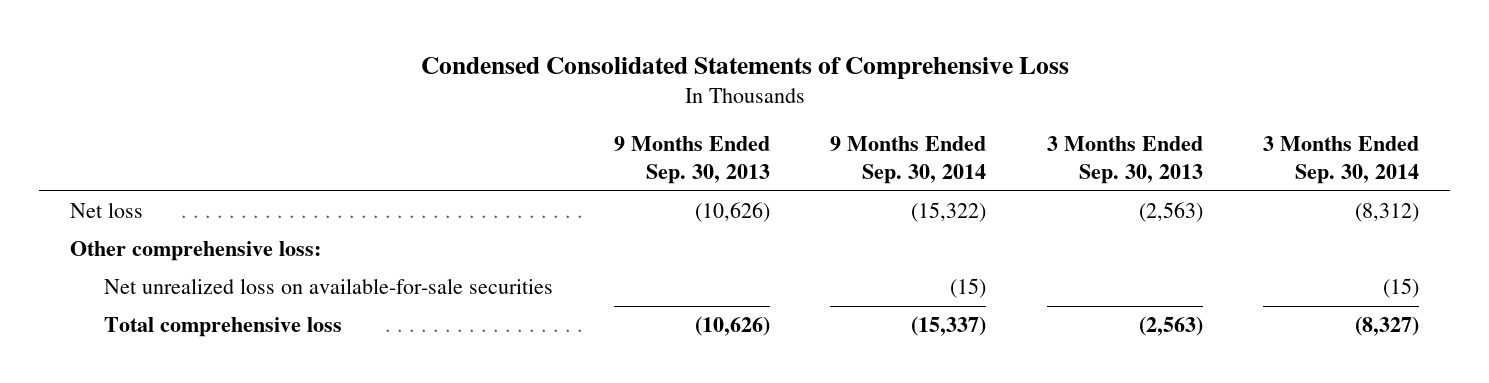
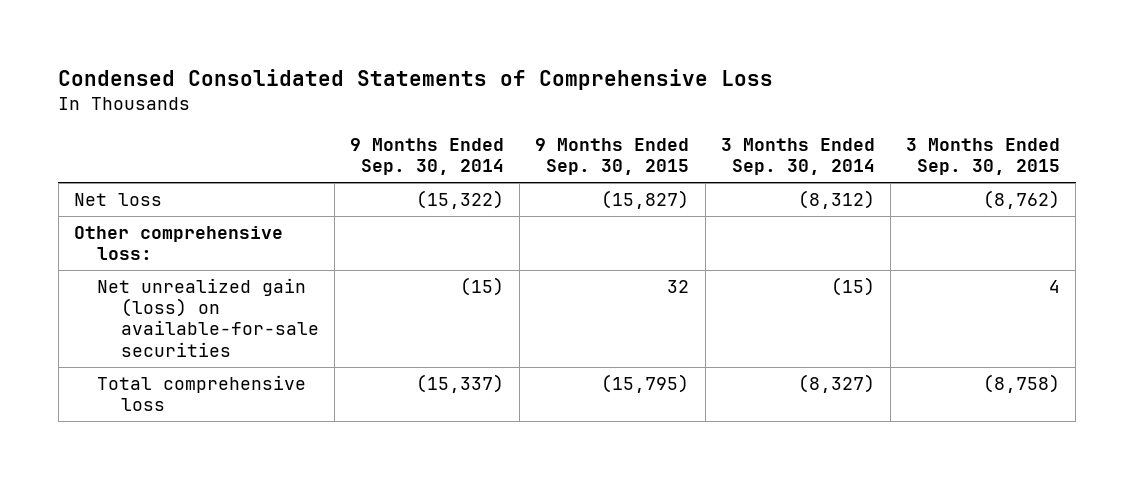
- | 9 Months Ended Sep. 30, 2013 | 9 Months Ended Sep. 30, 2014 | 3 Months Ended Sep. 30, 2013 | 3 Months Ended Sep. 30, 2014
+ | 9 Months Ended Sep. 30, 2014 | 9 Months Ended Sep. 30, 2015 | 3 Months Ended Sep. 30, 2014 | 3 Months Ended Sep. 30, 2015
- Net unrealized loss on available-for-sale securities | | (15) | | (15)
+ Net unrealized gain (loss) on available-for-sale securities | (15) | 32 | (15) | 4

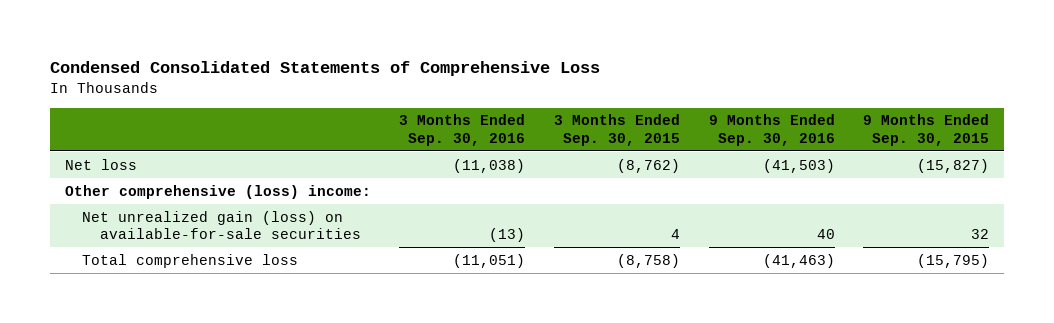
- | 9 Months Ended Sep. 30, 2014 | 9 Months Ended Sep. 30, 2015 | 3 Months Ended Sep. 30, 2014 | 3 Months Ended Sep. 30, 2015
+ | 3 Months Ended Sep. 30, 2016 | 3 Months Ended Sep. 30, 2015 | 9 Months Ended Sep. 30, 2016 | 9 Months Ended Sep. 30, 2015
- Other comprehensive loss:
+ Other comprehensive (loss) income:

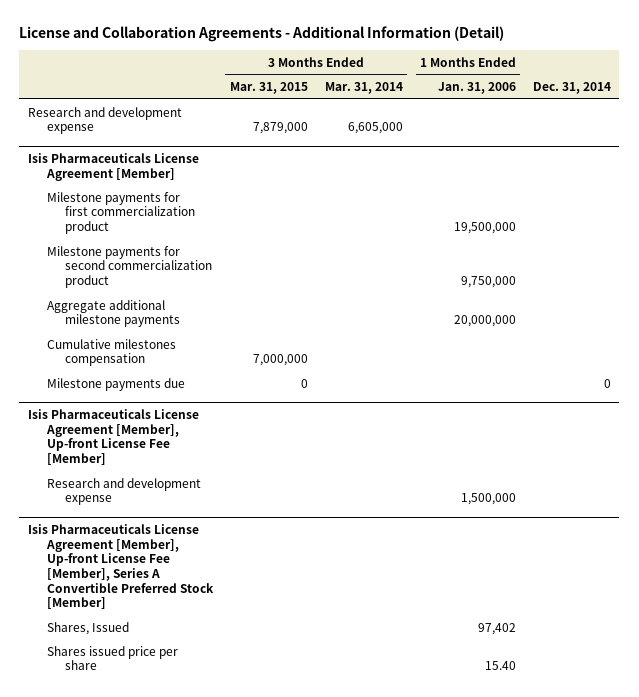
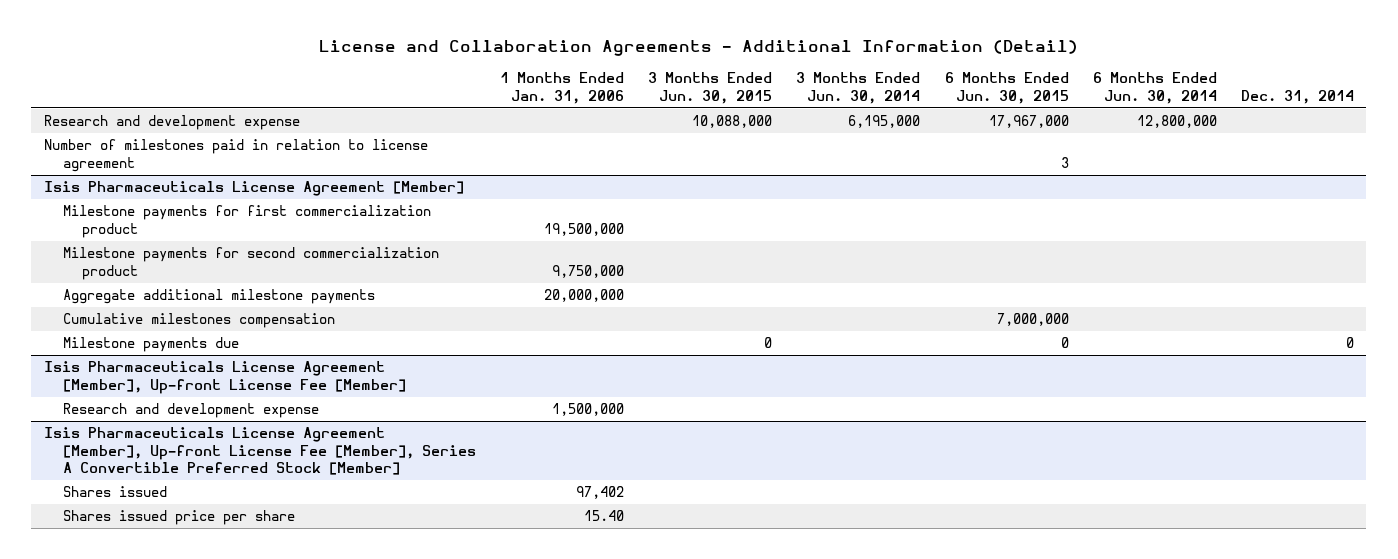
- | 3 Months Ended Mar. 31, 2015 | 3 Months Ended Mar. 31, 2014 | 1 Months Ended Jan. 31, 2006 | Dec. 31, 2014
+ | 1 Months Ended Jan. 31, 2006 | 3 Months Ended Jun. 30, 2015 | 3 Months Ended Jun. 30, 2014 | 6 Months Ended Jun. 30, 2015 | 6 Months Ended Jun. 30, 2014 | Dec. 31, 2014
+ Number of milestones paid in relation to license agreement | | | | 3 | |
@ Isis Pharmaceuticals License Agreement [Member], Up-front License Fee [Member], Series A Convertible Preferred Stock [Member]
- Shares, Issued | | | 97,402 |
+ Shares issued | 97,402 | | | | |

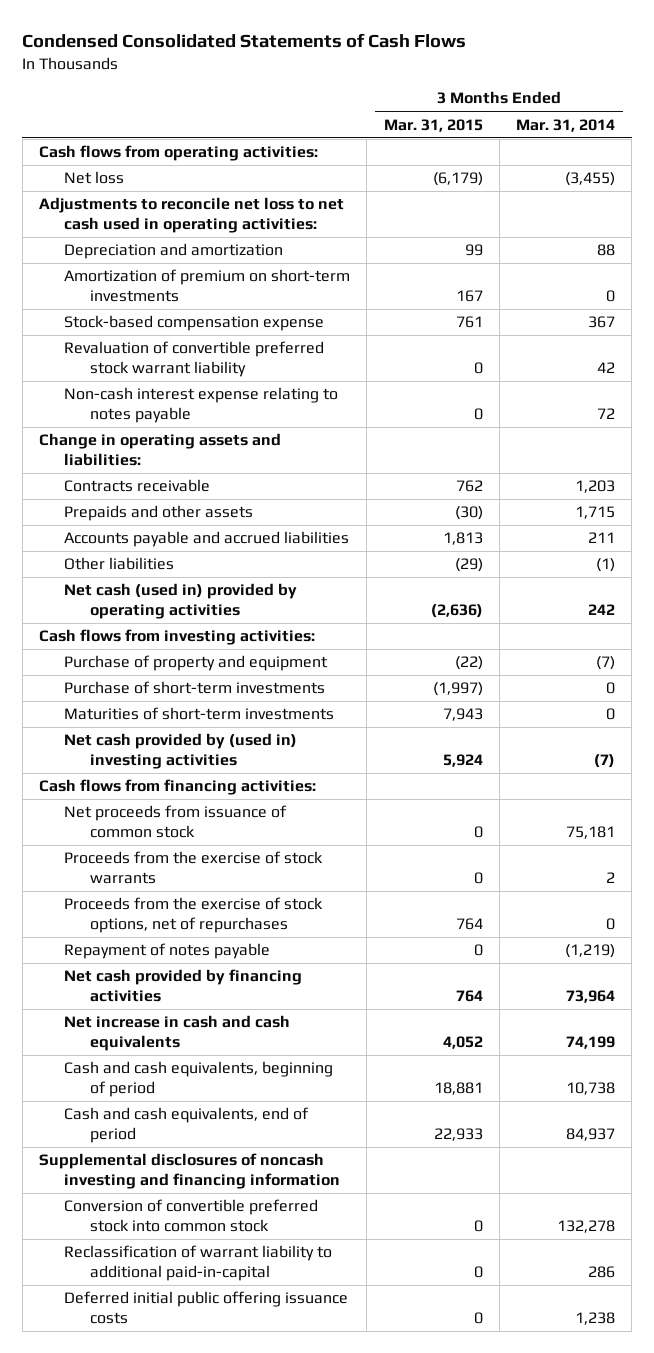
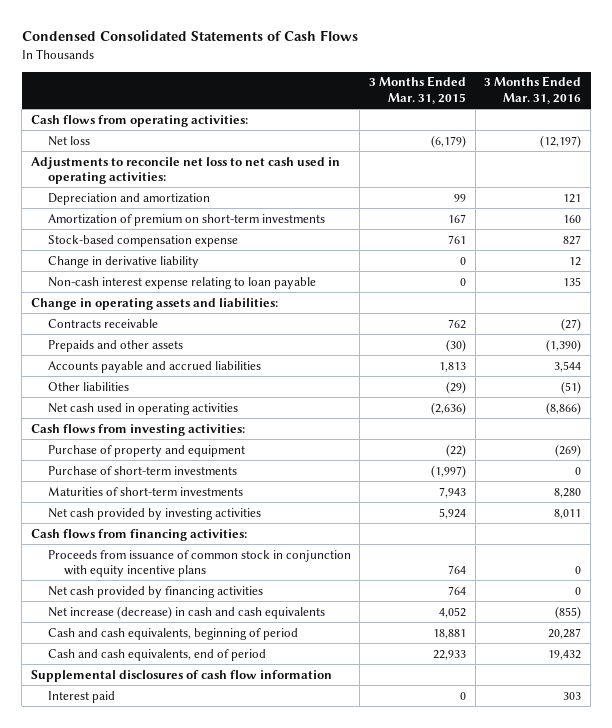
- | 3 Months Ended Mar. 31, 2015 | 3 Months Ended Mar. 31, 2014
+ | 3 Months Ended Mar. 31, 2015 | 3 Months Ended Mar. 31, 2016
- Revaluation of convertible preferred stock warrant liability | 0 | 42
- Non-cash interest expense relating to notes payable | 0 | 72
+ Change in derivative liability | 0 | 12
+ Non-cash interest expense relating to loan payable | 0 | 135
- Net cash (used in) provided by operating activities | (2,636) | 242
+ Net cash used in operating activities | (2,636) | (8,866)
- Net cash provided by (used in) investing activities | 5,924 | (7)
+ Net cash provided by investing activities | 5,924 | 8,011
- Net proceeds from issuance of common stock | 0 | 75,181
- Proceeds from the exercise of stock warrants | 0 | 2
- Proceeds from the exercise of stock options, net of repurchases | 764 | 0
- Repayment of notes payable | 0 | (1,219)
+ Proceeds from issuance of common stock in conjunction with equity incentive plans | 764 | 0
- Net increase in cash and cash equivalents | 4,052 | 74,199
+ Net increase (decrease) in cash and cash equivalents | 4,052 | (855)
- Supplemental disclosures of noncash investing and financing information
- Conversion of convertible preferred stock into common stock | 0 | 132,278
- Reclassification of warrant liability to additional paid-in-capital | 0 | 286
- Deferred initial public offering issuance costs | 0 | 1,238
+ Supplemental disclosures of cash flow information
+ Interest paid | 0 | 303

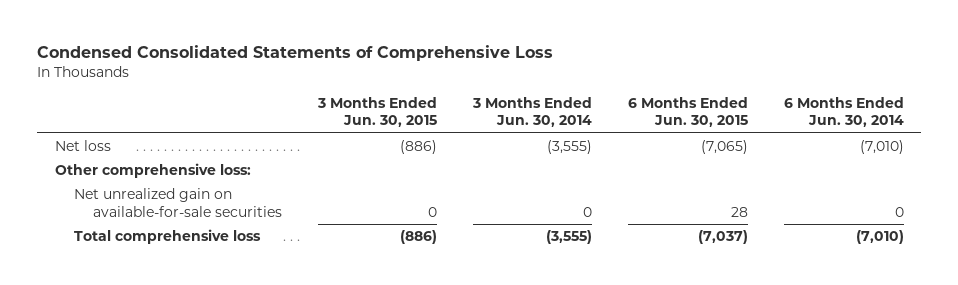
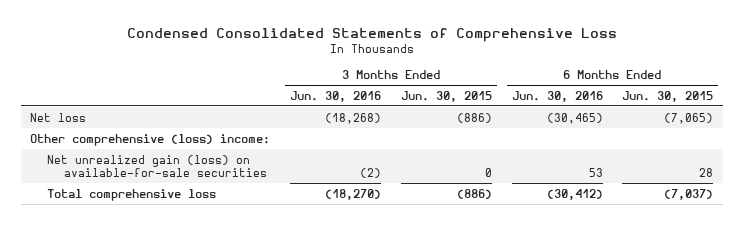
- | 3 Months Ended Jun. 30, 2015 | 3 Months Ended Jun. 30, 2014 | 6 Months Ended Jun. 30, 2015 | 6 Months Ended Jun. 30, 2014
+ | 3 Months Ended Jun. 30, 2016 | 3 Months Ended Jun. 30, 2015 | 6 Months Ended Jun. 30, 2016 | 6 Months Ended Jun. 30, 2015
- Other comprehensive loss:
- Net unrealized gain on available-for-sale securities | 0 | 0 | 28 | 0
+ Other comprehensive (loss) income:
+ Net unrealized gain (loss) on available-for-sale securities | (2) | 0 | 53 | 28

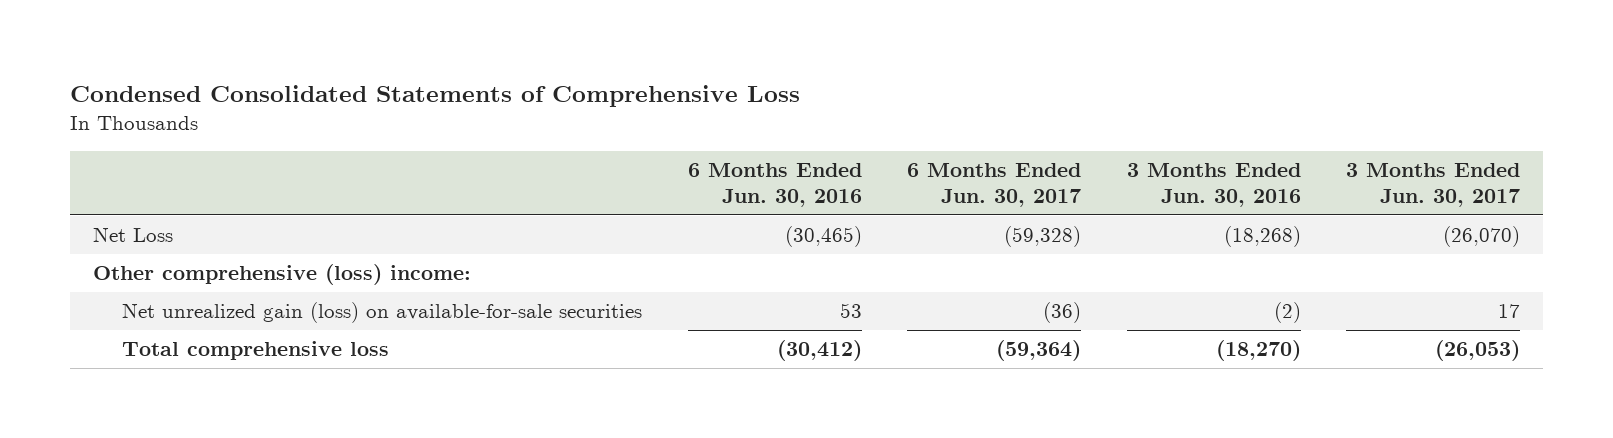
- | 3 Months Ended Jun. 30, 2016 | 3 Months Ended Jun. 30, 2015 | 6 Months Ended Jun. 30, 2016 | 6 Months Ended Jun. 30, 2015
+ | 6 Months Ended Jun. 30, 2016 | 6 Months Ended Jun. 30, 2017 | 3 Months Ended Jun. 30, 2016 | 3 Months Ended Jun. 30, 2017
- Net loss | (18,268) | (886) | (30,465) | (7,065)
+ Net Loss | (30,465) | (59,328) | (18,268) | (26,070)

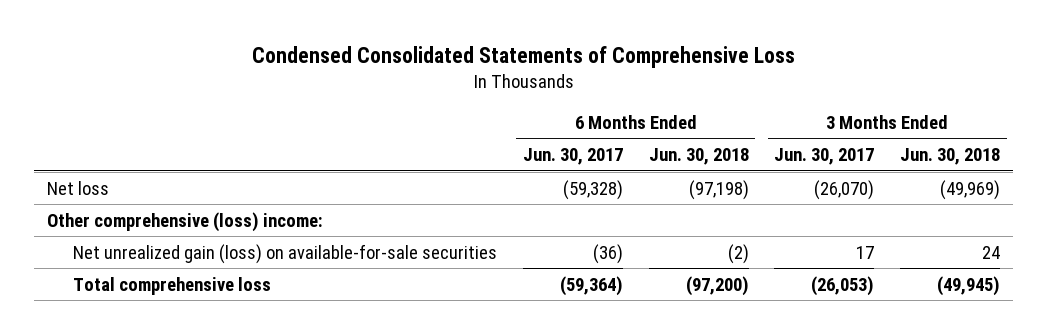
- | 6 Months Ended Jun. 30, 2016 | 6 Months Ended Jun. 30, 2017 | 3 Months Ended Jun. 30, 2016 | 3 Months Ended Jun. 30, 2017
+ | 6 Months Ended Jun. 30, 2017 | 6 Months Ended Jun. 30, 2018 | 3 Months Ended Jun. 30, 2017 | 3 Months Ended Jun. 30, 2018
- Net Loss | (30,465) | (59,328) | (18,268) | (26,070)
+ Net loss | (59,328) | (97,198) | (26,070) | (49,969)

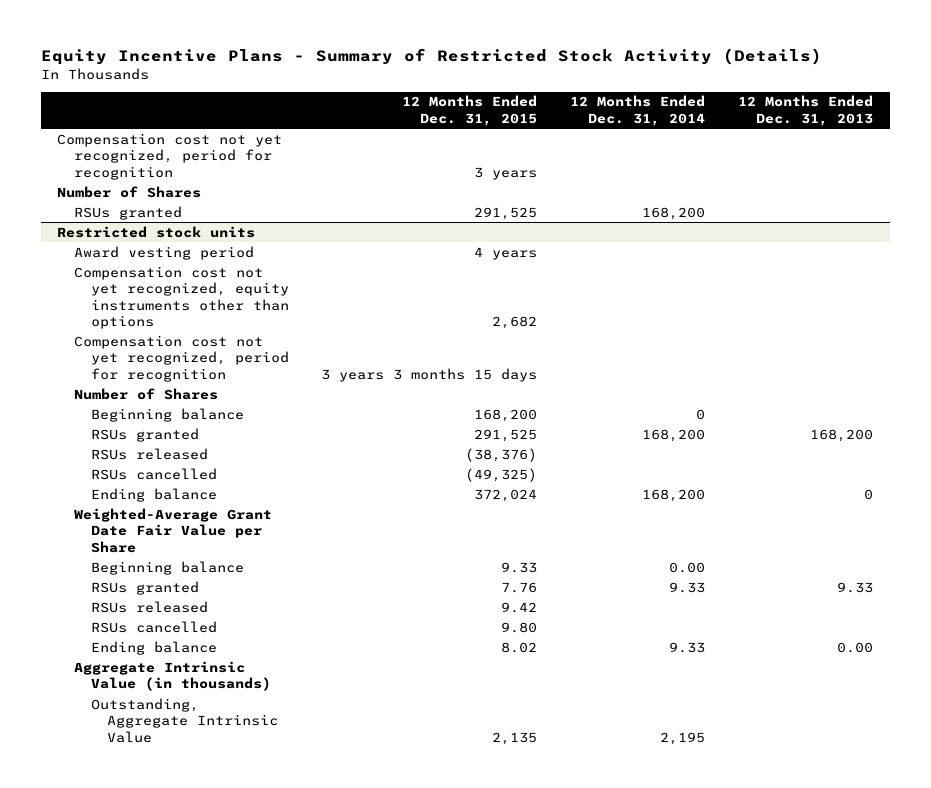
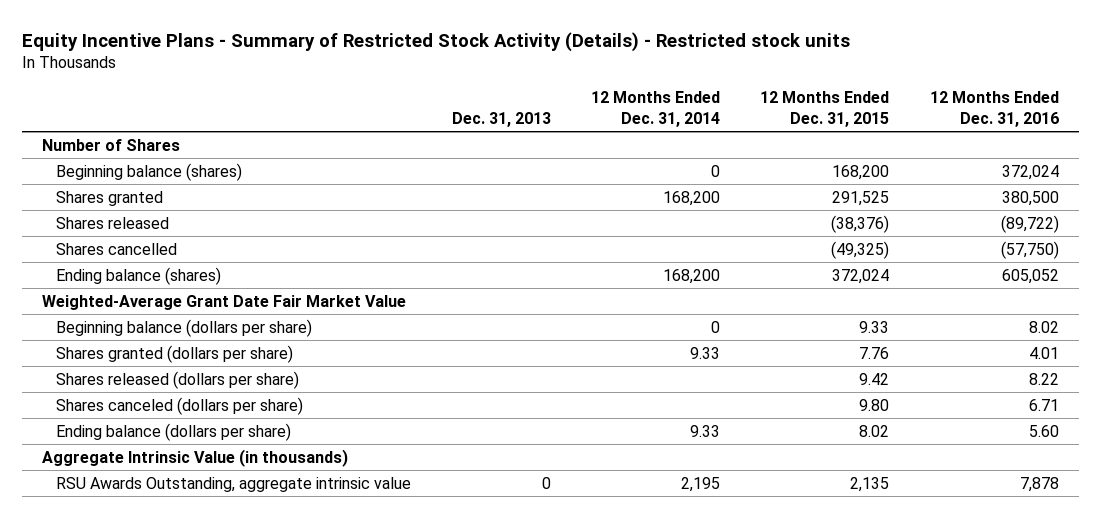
- Equity Incentive Plans - Summary of Restricted Stock Activity (Details)
+ Equity Incentive Plans - Summary of Restricted Stock Activity (Details) - Restricted stock units
- | 12 Months Ended Dec. 31, 2015 | 12 Months Ended Dec. 31, 2014 | 12 Months Ended Dec. 31, 2013
+ | Dec. 31, 2013 | 12 Months Ended Dec. 31, 2014 | 12 Months Ended Dec. 31, 2015 | 12 Months Ended Dec. 31, 2016
- Compensation cost not yet recognized, period for recognition | 3 years | |
- RSUs granted | 291,525 | 168,200 |
- Restricted stock units
- Award vesting period | 4 years | |
- Compensation cost not yet recognized, equity instruments other than options | 2,682 | |
- Compensation cost not yet recognized, period for recognition | 3 years 3 months 15 days | |
- Number of Shares
- Beginning balance | 168,200 | 0 |
- RSUs granted | 291,525 | 168,200 | 168,200
- RSUs released | (38,376) | |
- RSUs cancelled | (49,325) | |
- Ending balance | 372,024 | 168,200 | 0
- Weighted-Average Grant Date Fair Value per Share
- Beginning balance | 9.33 | 0.00 |
- RSUs granted | 7.76 | 9.33 | 9.33
- RSUs released | 9.42 | |
- RSUs cancelled | 9.80 | |
- Ending balance | 8.02 | 9.33 | 0.00
+ Beginning balance (shares) | | 0 | 168,200 | 372,024
+ Shares granted | | 168,200 | 291,525 | 380,500
+ Shares released | | | (38,376) | (89,722)
+ Shares cancelled | | | (49,325) | (57,750)
+ Ending balance (shares) | | 168,200 | 372,024 | 605,052
+ Weighted-Average Grant Date Fair Market Value
+ Beginning balance (dollars per share) | | 0 | 9.33 | 8.02
+ Shares granted (dollars per share) | | 9.33 | 7.76 | 4.01
+ Shares released (dollars per share) | | | 9.42 | 8.22
+ Shares canceled (dollars per share) | | | 9.80 | 6.71
+ Ending balance (dollars per share) | | 9.33 | 8.02 | 5.60
- Outstanding, Aggregate Intrinsic Value | 2,135 | 2,195 |
+ RSU Awards Outstanding, aggregate intrinsic value | 0 | 2,195 | 2,135 | 7,878

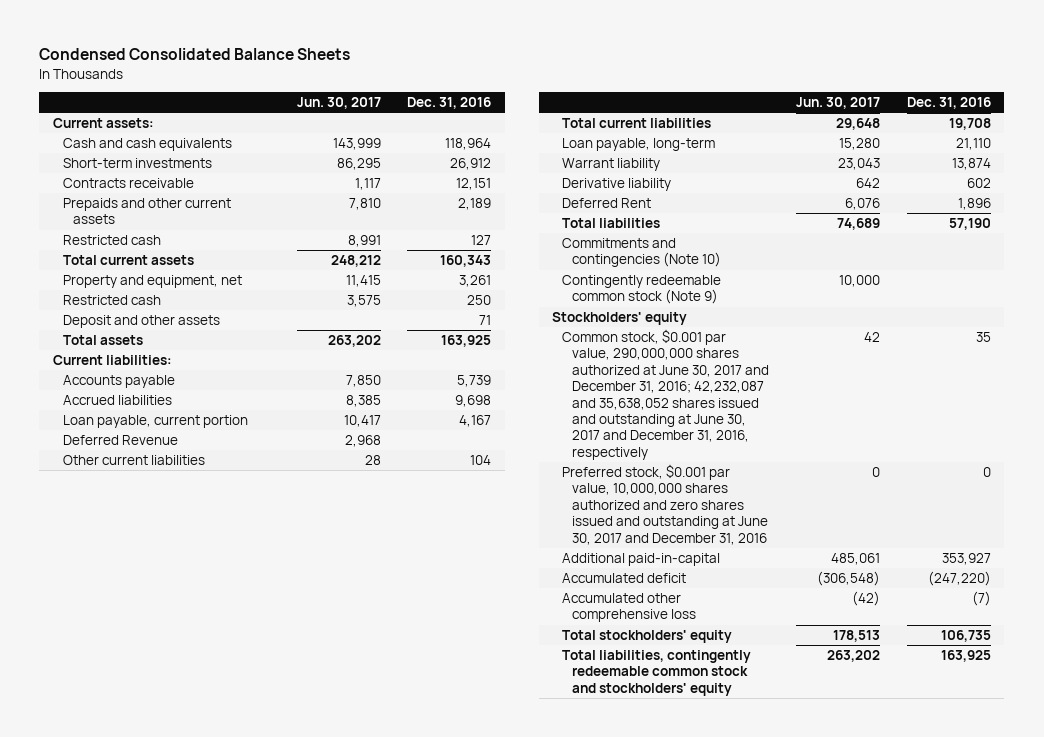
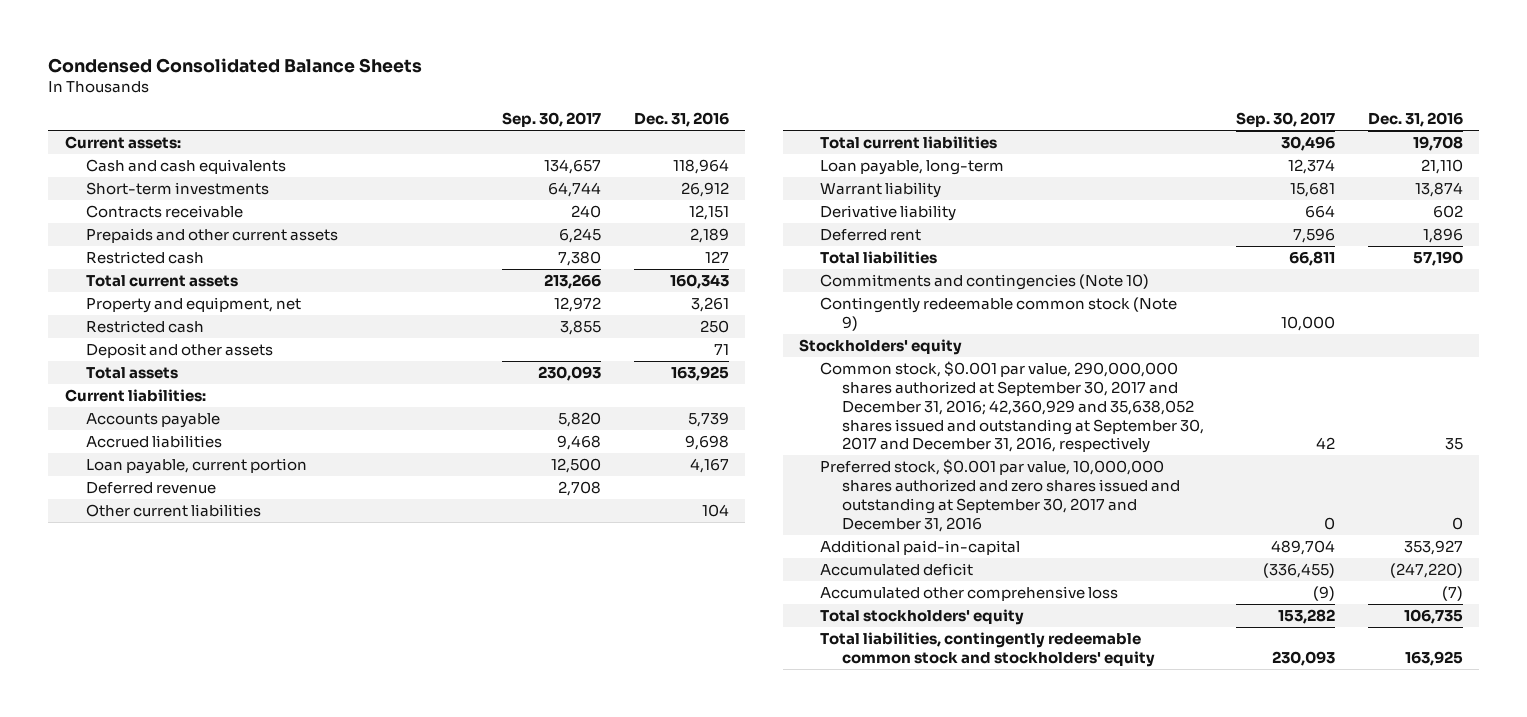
- | Jun. 30, 2017 | Dec. 31, 2016
+ | Sep. 30, 2017 | Dec. 31, 2016
- Deferred Revenue | 2,968 |
+ Deferred revenue | 2,708 |
- Deferred Rent | 6,076 | 1,896
+ Deferred rent | 7,596 | 1,896
- Common stock, $0.001 par value, 290,000,000 shares authorized at June 30, 2017 and December 31, 2016; 42,232,087 and 35,638,052 shares issued and outstanding at June 30, 2017 and December 31, 2016, respectively | 42 | 35
- Preferred stock, $0.001 par value, 10,000,000 shares authorized and zero shares issued and outstanding at June 30, 2017 and December 31, 2016 | 0 | 0
+ Common stock, $0.001 par value, 290,000,000 shares authorized at September 30, 2017 and December 31, 2016; 42,360,929 and 35,638,052 shares issued and outstanding at September 30, 2017 and December 31, 2016, respectively | 42 | 35
+ Preferred stock, $0.001 par value, 10,000,000 shares authorized and zero shares issued and outstanding at September 30, 2017 and December 31, 2016 | 0 | 0

